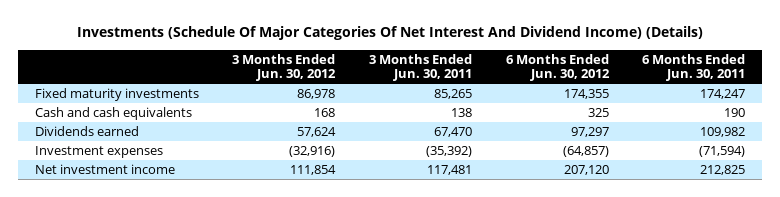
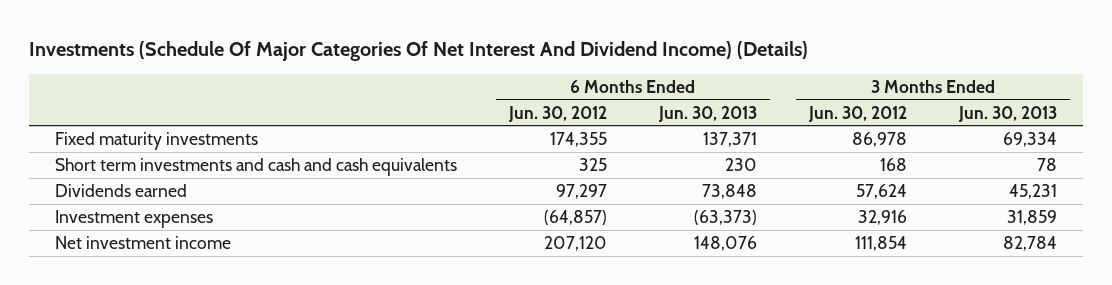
- | 3 Months Ended Jun. 30, 2012 | 3 Months Ended Jun. 30, 2011 | 6 Months Ended Jun. 30, 2012 | 6 Months Ended Jun. 30, 2011
+ | 6 Months Ended Jun. 30, 2012 | 6 Months Ended Jun. 30, 2013 | 3 Months Ended Jun. 30, 2012 | 3 Months Ended Jun. 30, 2013
- Cash and cash equivalents | 168 | 138 | 325 | 190
+ Short term investments and cash and cash equivalents | 325 | 230 | 168 | 78
- Investment expenses | (32,916) | (35,392) | (64,857) | (71,594)
+ Investment expenses | (64,857) | (63,373) | 32,916 | 31,859

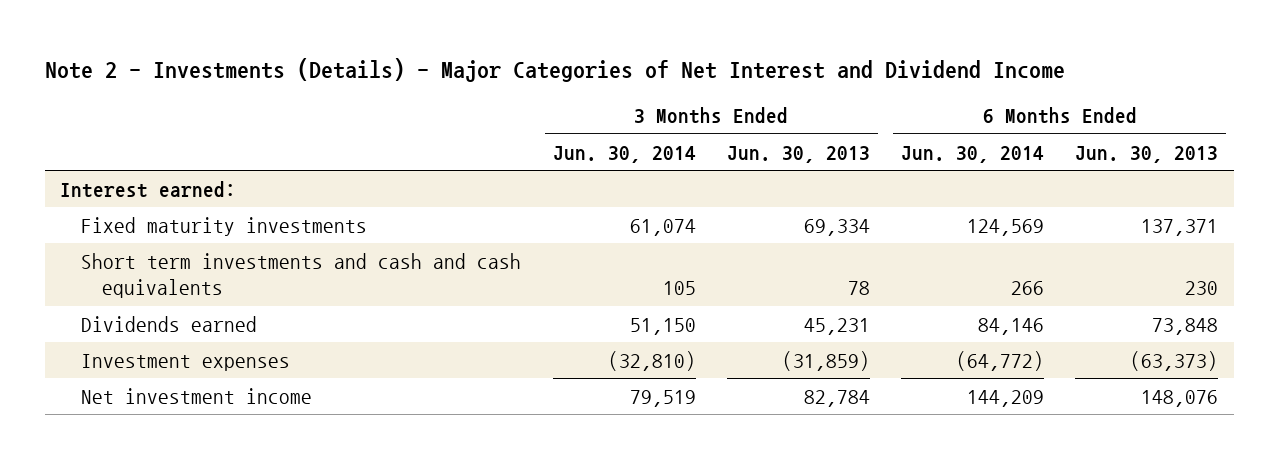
- Investments (Schedule Of Major Categories Of Net Interest And Dividend Income) (Details)
+ Note 2 - Investments (Details) - Major Categories of Net Interest and Dividend Income
- | 6 Months Ended Jun. 30, 2012 | 6 Months Ended Jun. 30, 2013 | 3 Months Ended Jun. 30, 2012 | 3 Months Ended Jun. 30, 2013
+ | 3 Months Ended Jun. 30, 2014 | 3 Months Ended Jun. 30, 2013 | 6 Months Ended Jun. 30, 2014 | 6 Months Ended Jun. 30, 2013
+ Interest earned:
- Investment expenses | (64,857) | (63,373) | 32,916 | 31,859
+ Investment expenses | (32,810) | (31,859) | (64,772) | (63,373)

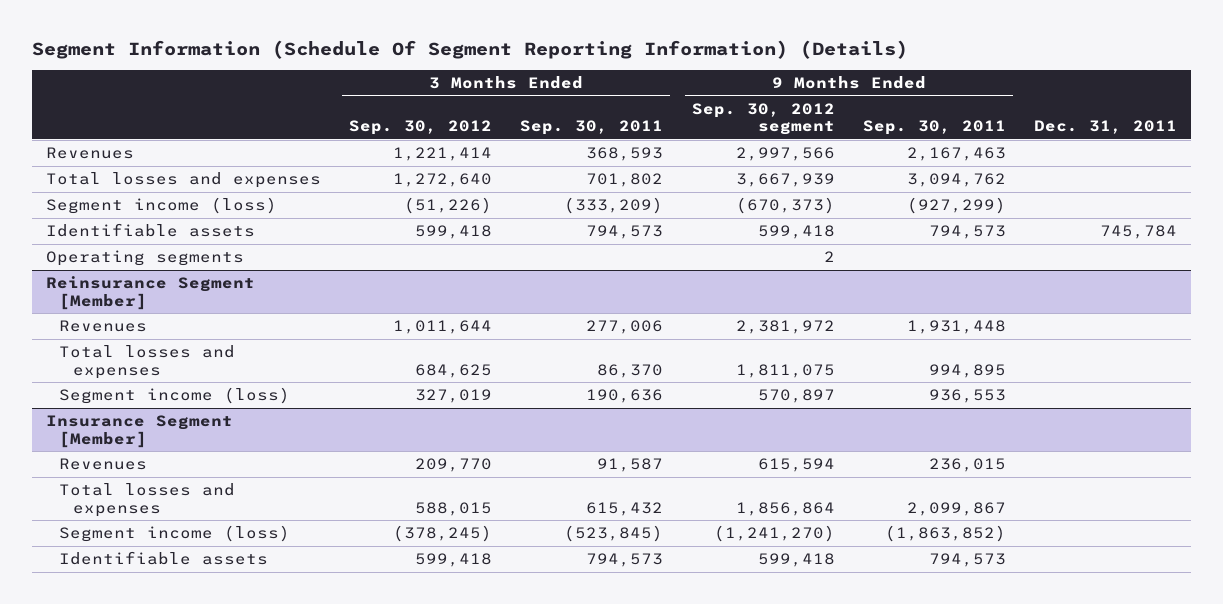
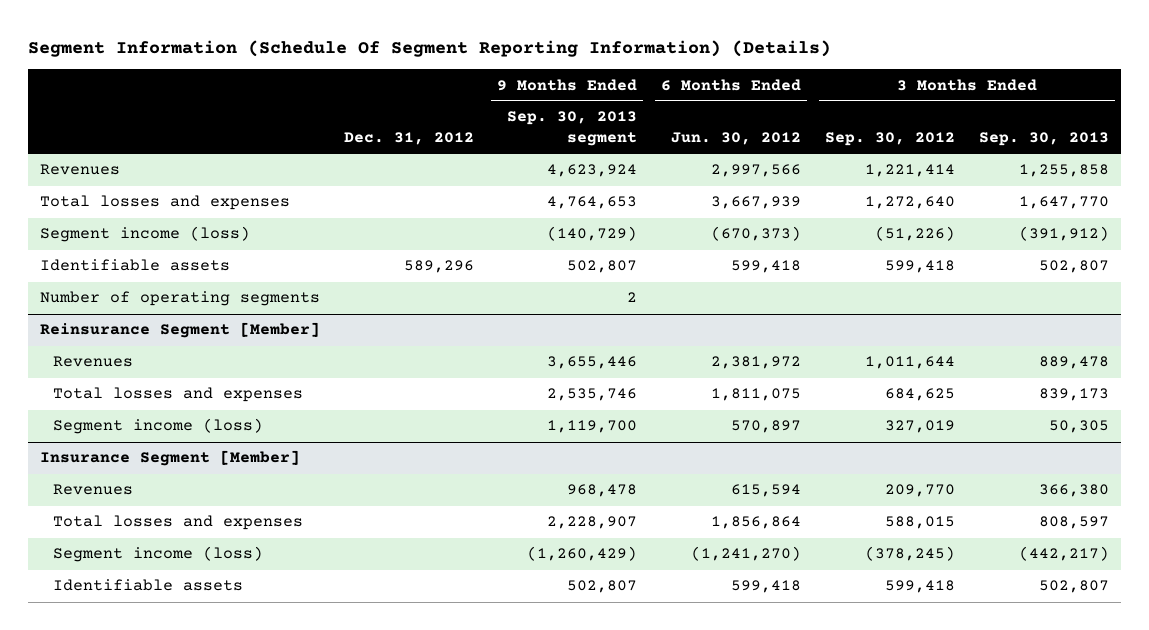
- | 3 Months Ended Sep. 30, 2012 | 3 Months Ended Sep. 30, 2011 | 9 Months Ended Sep. 30, 2012 segment | 9 Months Ended Sep. 30, 2011 | Dec. 31, 2011
+ | Dec. 31, 2012 | 9 Months Ended Sep. 30, 2013 segment | 6 Months Ended Jun. 30, 2012 | 3 Months Ended Sep. 30, 2012 | 3 Months Ended Sep. 30, 2013
- Operating segments | | | 2 | |
+ Number of operating segments | | 2 | | |

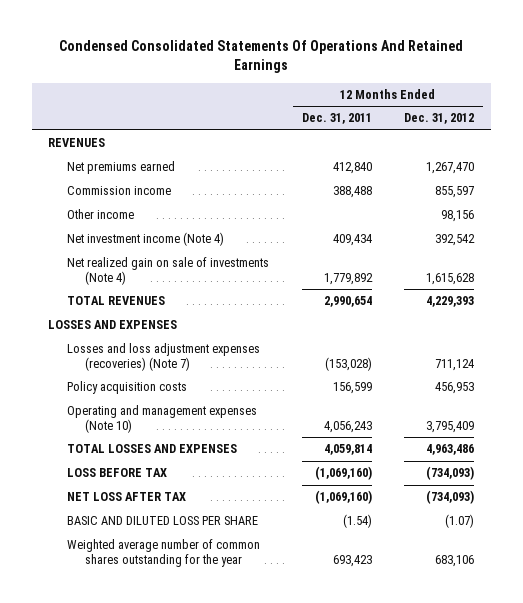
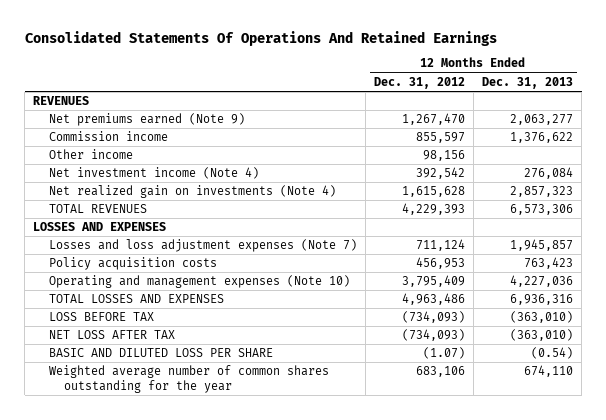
- Condensed Consolidated Statements Of Operations And Retained Earnings
+ Consolidated Statements Of Operations And Retained Earnings
- | 12 Months Ended Dec. 31, 2011 | 12 Months Ended Dec. 31, 2012
+ | 12 Months Ended Dec. 31, 2012 | 12 Months Ended Dec. 31, 2013
- Net premiums earned | 412,840 | 1,267,470
+ Net premiums earned (Note 9) | 1,267,470 | 2,063,277
- Net realized gain on sale of investments (Note 4) | 1,779,892 | 1,615,628
+ Net realized gain on investments (Note 4) | 1,615,628 | 2,857,323
- Losses and loss adjustment expenses (recoveries) (Note 7) | (153,028) | 711,124
+ Losses and loss adjustment expenses (Note 7) | 711,124 | 1,945,857

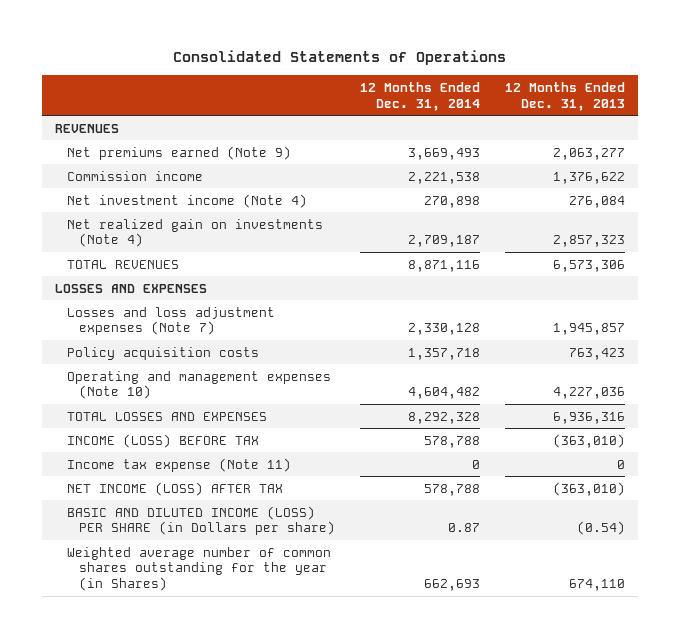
- Consolidated Statements Of Operations And Retained Earnings
+ Consolidated Statements of Operations
- | 12 Months Ended Dec. 31, 2012 | 12 Months Ended Dec. 31, 2013
+ | 12 Months Ended Dec. 31, 2014 | 12 Months Ended Dec. 31, 2013
- Other income | 98,156 |
- LOSS BEFORE TAX | (734,093) | (363,010)
- NET LOSS AFTER TAX | (734,093) | (363,010)
- BASIC AND DILUTED LOSS PER SHARE | (1.07) | (0.54)
- Weighted average number of common shares outstanding for the year | 683,106 | 674,110
+ INCOME (LOSS) BEFORE TAX | 578,788 | (363,010)
+ Income tax expense (Note 11) | 0 | 0
+ NET INCOME (LOSS) AFTER TAX | 578,788 | (363,010)
+ BASIC AND DILUTED INCOME (LOSS) PER SHARE (in Dollars per share) | 0.87 | (0.54)
+ Weighted average number of common shares outstanding for the year (in Shares) | 662,693 | 674,110

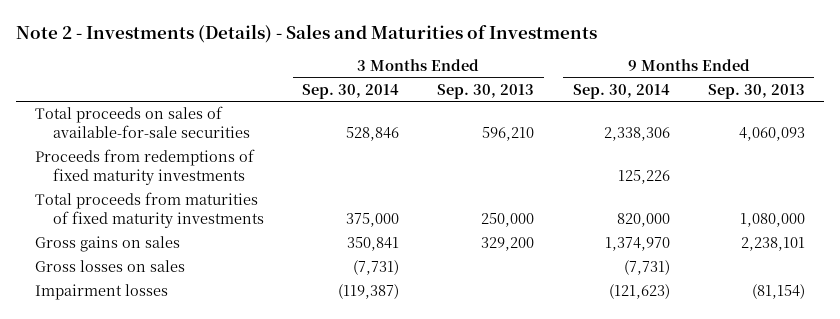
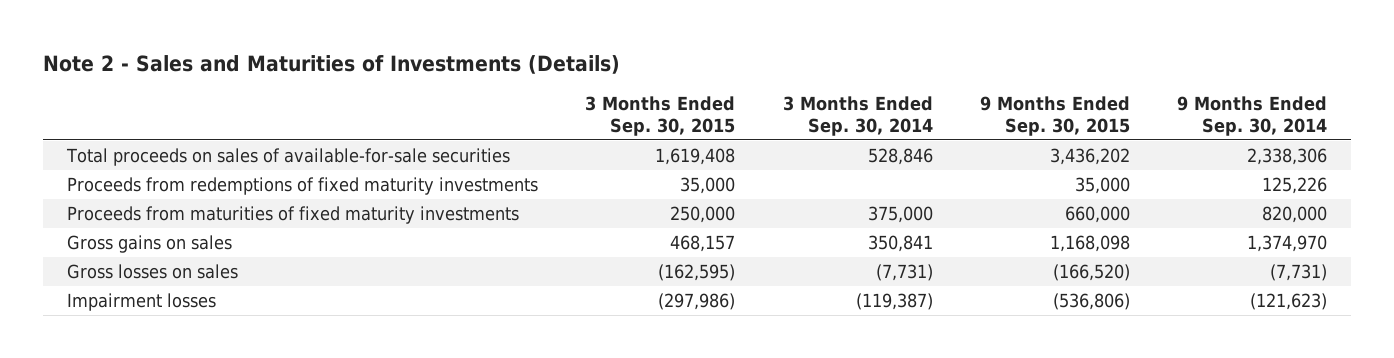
- Note 2 - Investments (Details) - Sales and Maturities of Investments
+ Note 2 - Sales and Maturities of Investments (Details)
- | 3 Months Ended Sep. 30, 2014 | 3 Months Ended Sep. 30, 2013 | 9 Months Ended Sep. 30, 2014 | 9 Months Ended Sep. 30, 2013
+ | 3 Months Ended Sep. 30, 2015 | 3 Months Ended Sep. 30, 2014 | 9 Months Ended Sep. 30, 2015 | 9 Months Ended Sep. 30, 2014
- Total proceeds from maturities of fixed maturity investments | 375,000 | 250,000 | 820,000 | 1,080,000
+ Proceeds from maturities of fixed maturity investments | 250,000 | 375,000 | 660,000 | 820,000

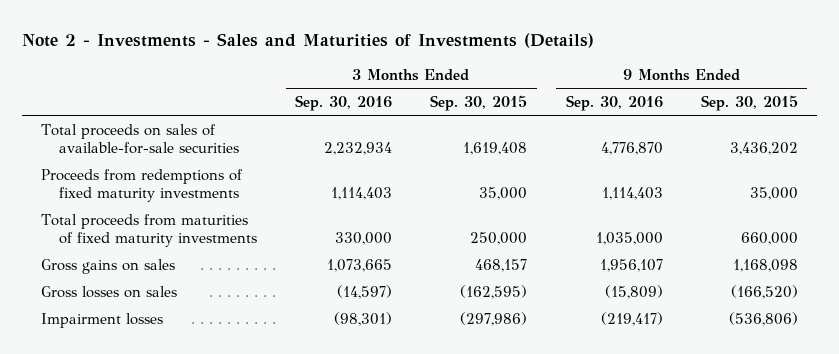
- Note 2 - Sales and Maturities of Investments (Details)
+ Note 2 - Investments - Sales and Maturities of Investments (Details)
- | 3 Months Ended Sep. 30, 2015 | 3 Months Ended Sep. 30, 2014 | 9 Months Ended Sep. 30, 2015 | 9 Months Ended Sep. 30, 2014
+ | 3 Months Ended Sep. 30, 2016 | 3 Months Ended Sep. 30, 2015 | 9 Months Ended Sep. 30, 2016 | 9 Months Ended Sep. 30, 2015
- Proceeds from maturities of fixed maturity investments | 250,000 | 375,000 | 660,000 | 820,000
+ Total proceeds from maturities of fixed maturity investments | 330,000 | 250,000 | 1,035,000 | 660,000

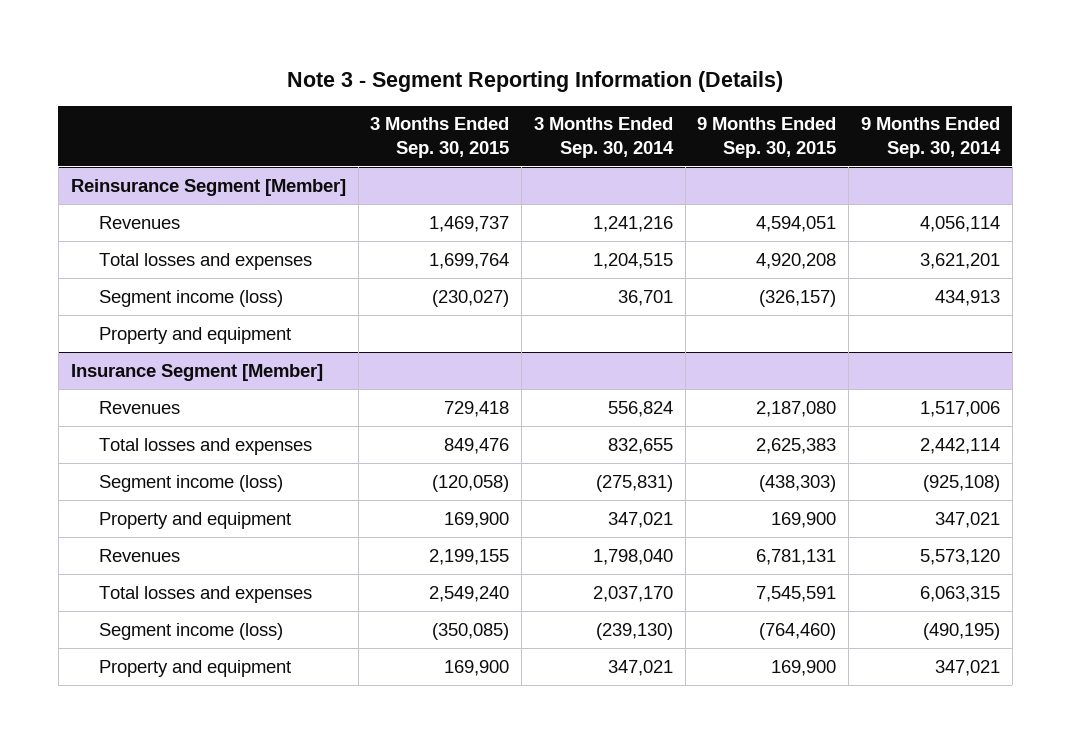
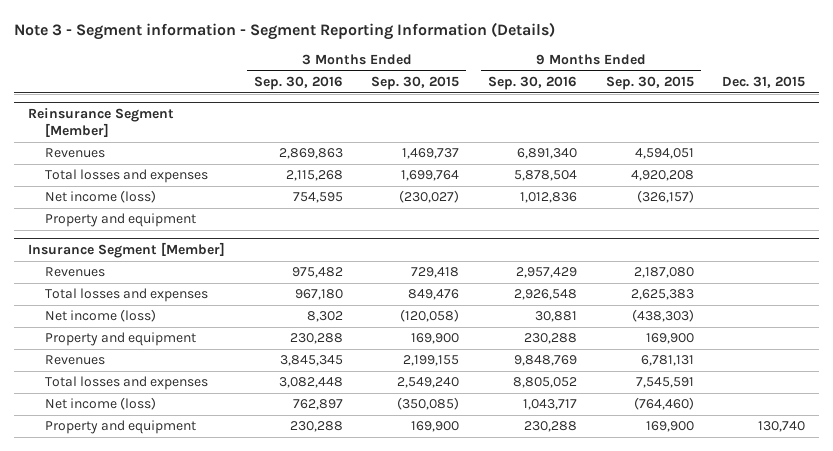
- Note 3 - Segment Reporting Information (Details)
+ Note 3 - Segment information - Segment Reporting Information (Details)
- | 3 Months Ended Sep. 30, 2015 | 3 Months Ended Sep. 30, 2014 | 9 Months Ended Sep. 30, 2015 | 9 Months Ended Sep. 30, 2014
+ | 3 Months Ended Sep. 30, 2016 | 3 Months Ended Sep. 30, 2015 | 9 Months Ended Sep. 30, 2016 | 9 Months Ended Sep. 30, 2015 | Dec. 31, 2015
@ Reinsurance Segment [Member]
- Segment income (loss) | (230,027) | 36,701 | (326,157) | 434,913
+ Net income (loss) | 754,595 | (230,027) | 1,012,836 | (326,157) |
@ Insurance Segment [Member]
- Segment income (loss) | (120,058) | (275,831) | (438,303) | (925,108)
+ Net income (loss) | 8,302 | (120,058) | 30,881 | (438,303) |
- Segment income (loss) | (350,085) | (239,130) | (764,460) | (490,195)
+ Net income (loss) | 762,897 | (350,085) | 1,043,717 | (764,460) |

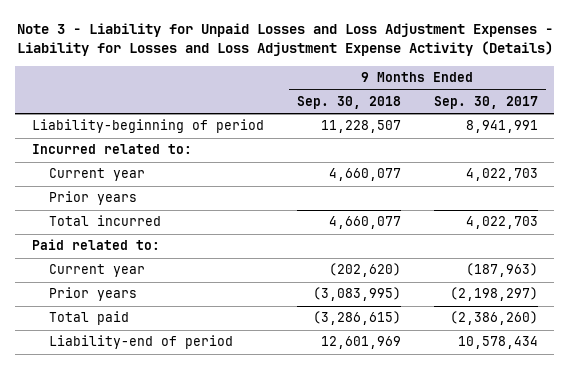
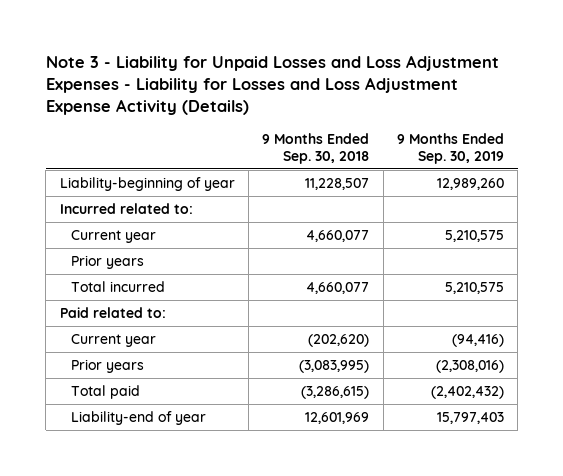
- | 9 Months Ended Sep. 30, 2018 | 9 Months Ended Sep. 30, 2017
+ | 9 Months Ended Sep. 30, 2018 | 9 Months Ended Sep. 30, 2019
- Liability-beginning of period | 11,228,507 | 8,941,991
+ Liability-beginning of year | 11,228,507 | 12,989,260
- Liability-end of period | 12,601,969 | 10,578,434
+ Liability-end of year | 12,601,969 | 15,797,403

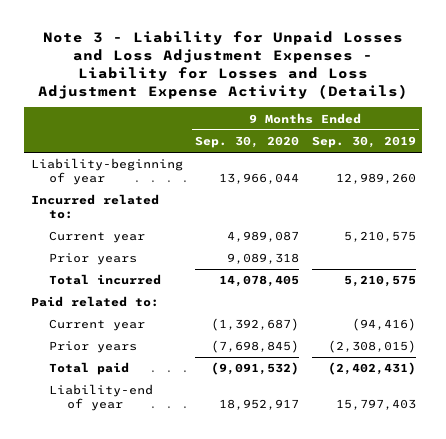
- | 9 Months Ended Sep. 30, 2018 | 9 Months Ended Sep. 30, 2019
+ | 9 Months Ended Sep. 30, 2020 | 9 Months Ended Sep. 30, 2019
- Prior years | (3,083,995) | (2,308,016)
- Total paid | (3,286,615) | (2,402,432)
+ Prior years | (7,698,845) | (2,308,015)
+ Total paid | (9,091,532) | (2,402,431)

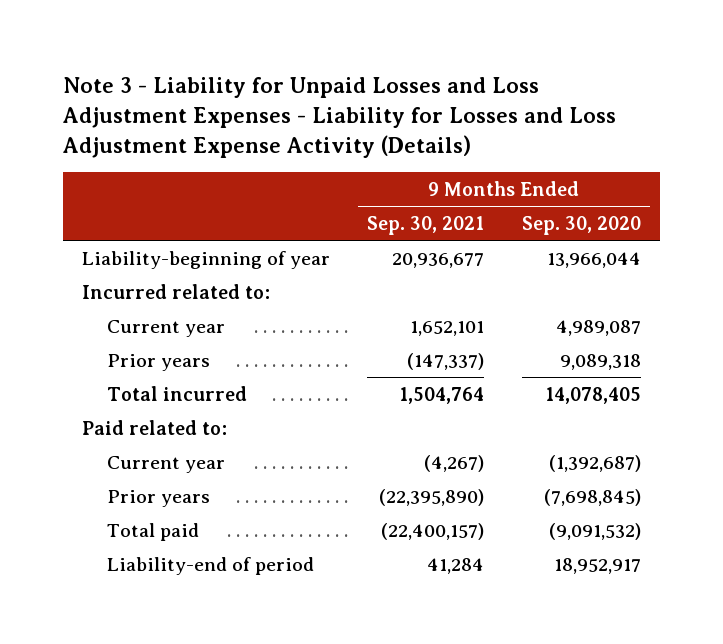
- | 9 Months Ended Sep. 30, 2020 | 9 Months Ended Sep. 30, 2019
+ | 9 Months Ended Sep. 30, 2021 | 9 Months Ended Sep. 30, 2020
- Liability-end of year | 18,952,917 | 15,797,403
+ Liability-end of period | 41,284 | 18,952,917

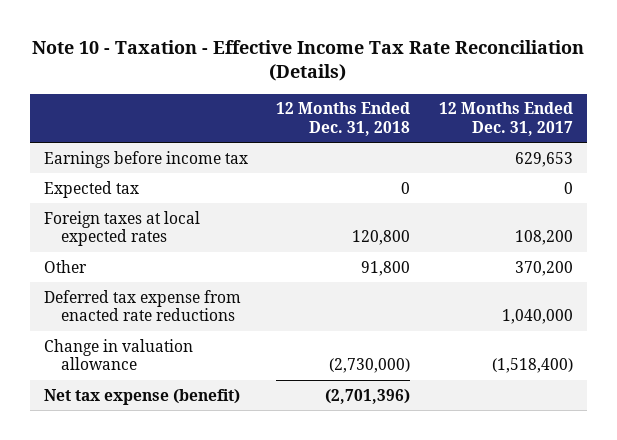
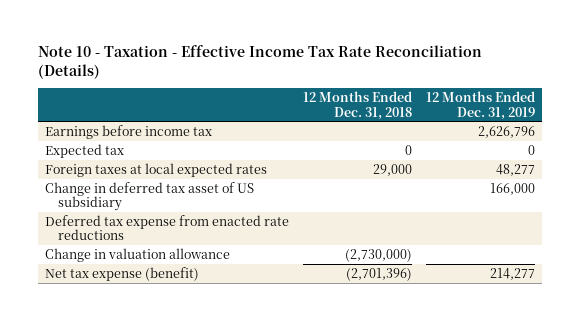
- | 12 Months Ended Dec. 31, 2018 | 12 Months Ended Dec. 31, 2017
+ | 12 Months Ended Dec. 31, 2018 | 12 Months Ended Dec. 31, 2019
- Foreign taxes at local expected rates | 120,800 | 108,200
- Other | 91,800 | 370,200
+ Foreign taxes at local expected rates | 29,000 | 48,277
+ Change in deferred tax asset of US subsidiary | | 166,000

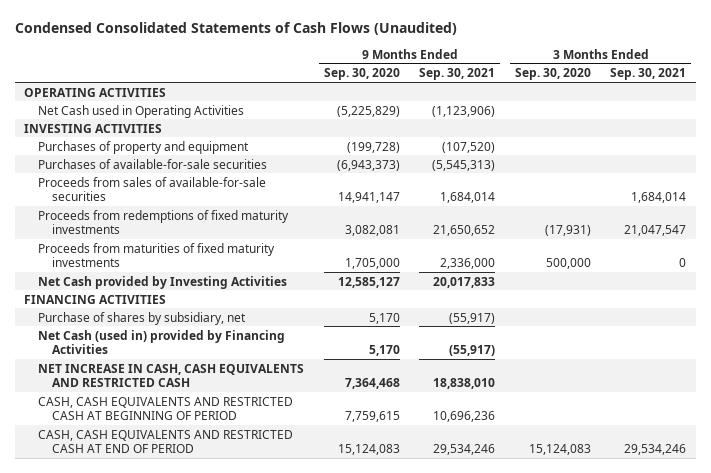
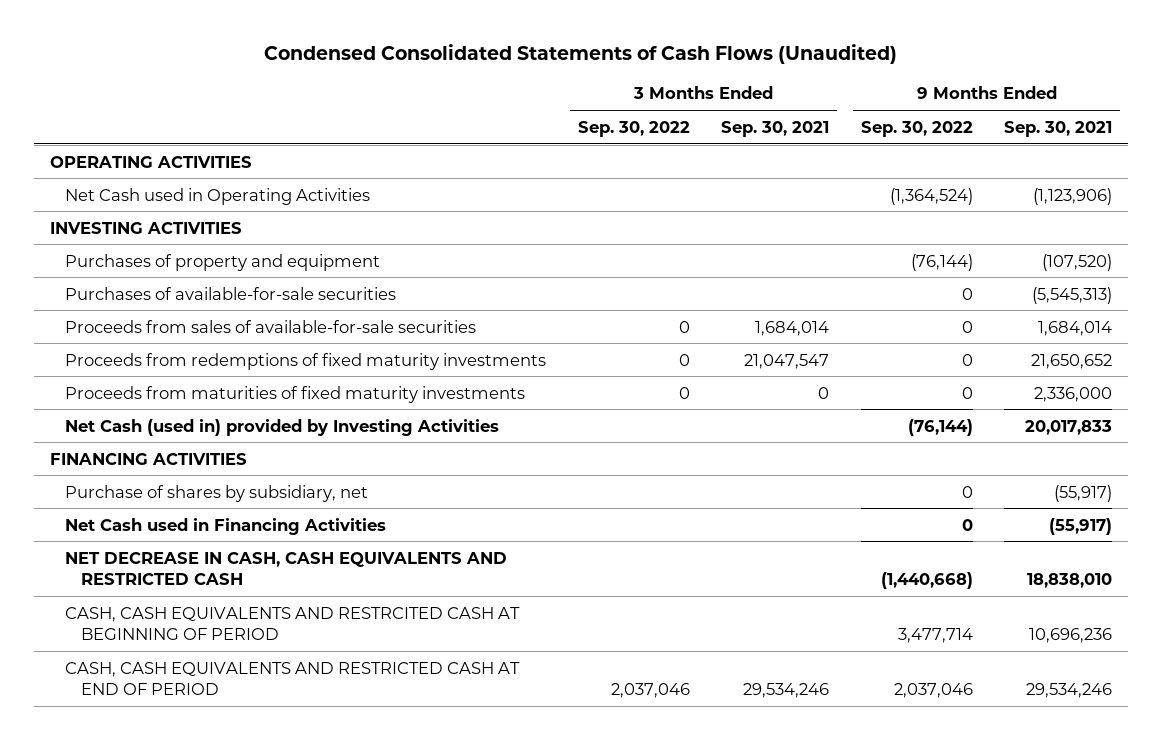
- | 9 Months Ended Sep. 30, 2020 | 9 Months Ended Sep. 30, 2021 | 3 Months Ended Sep. 30, 2020 | 3 Months Ended Sep. 30, 2021
+ | 3 Months Ended Sep. 30, 2022 | 3 Months Ended Sep. 30, 2021 | 9 Months Ended Sep. 30, 2022 | 9 Months Ended Sep. 30, 2021
- Net Cash provided by Investing Activities | 12,585,127 | 20,017,833 | |
+ Net Cash (used in) provided by Investing Activities | | | (76,144) | 20,017,833
- Net Cash (used in) provided by Financing Activities | 5,170 | (55,917) | |
- NET INCREASE IN CASH, CASH EQUIVALENTS AND RESTRICTED CASH | 7,364,468 | 18,838,010 | |
- CASH, CASH EQUIVALENTS AND RESTRICTED CASH AT BEGINNING OF PERIOD | 7,759,615 | 10,696,236 | |
+ Net Cash used in Financing Activities | | | 0 | (55,917)
+ NET DECREASE IN CASH, CASH EQUIVALENTS AND RESTRICTED CASH | | | (1,440,668) | 18,838,010
+ CASH, CASH EQUIVALENTS AND RESTRCITED CASH AT BEGINNING OF PERIOD | | | 3,477,714 | 10,696,236

